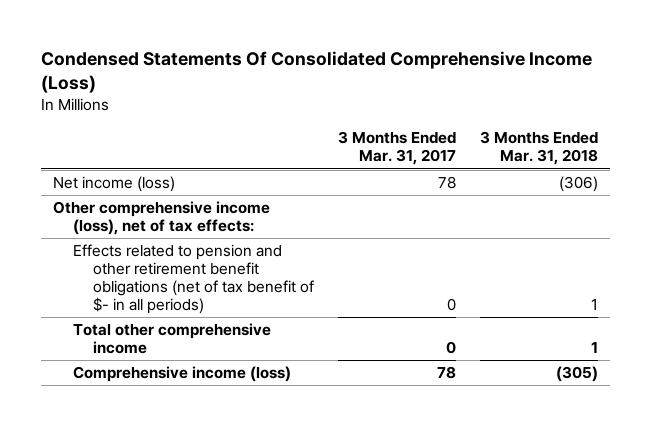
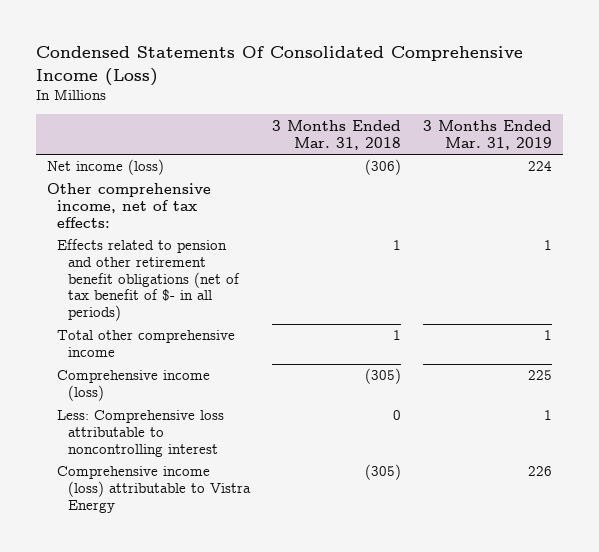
- | 3 Months Ended Mar. 31, 2017 | 3 Months Ended Mar. 31, 2018
+ | 3 Months Ended Mar. 31, 2018 | 3 Months Ended Mar. 31, 2019
- Other comprehensive income (loss), net of tax effects:
+ Other comprehensive income, net of tax effects:
+ Less: Comprehensive loss attributable to noncontrolling interest | 0 | 1
+ Comprehensive income (loss) attributable to Vistra Energy | (305) | 226

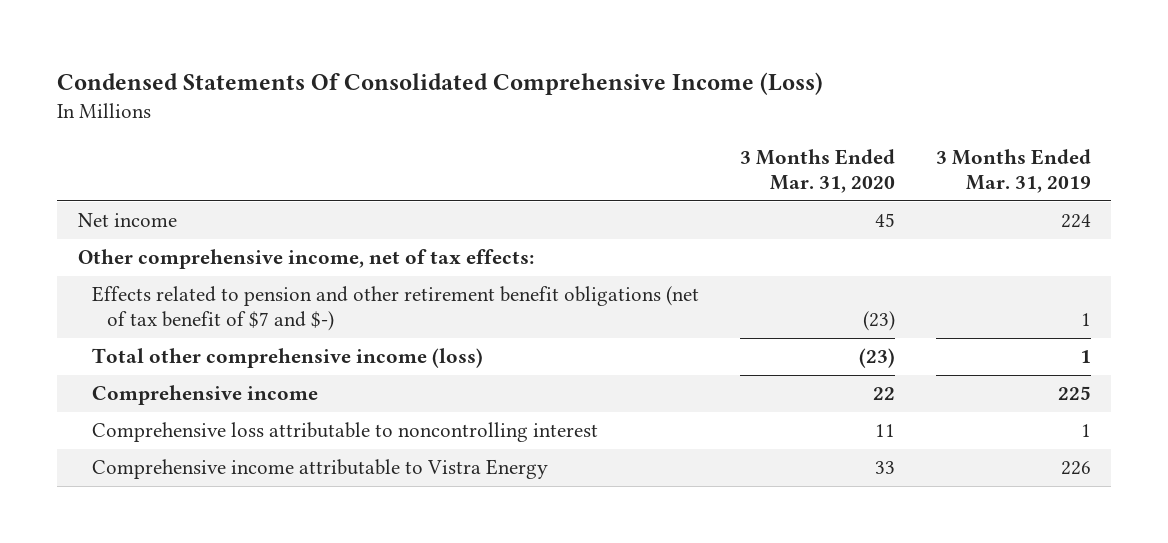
- | 3 Months Ended Mar. 31, 2018 | 3 Months Ended Mar. 31, 2019
+ | 3 Months Ended Mar. 31, 2020 | 3 Months Ended Mar. 31, 2019
- Net income (loss) | (306) | 224
+ Net income | 45 | 224
- Effects related to pension and other retirement benefit obligations (net of tax benefit of $- in all periods) | 1 | 1
- Total other comprehensive income | 1 | 1
- Comprehensive income (loss) | (305) | 225
- Less: Comprehensive loss attributable to noncontrolling interest | 0 | 1
- Comprehensive income (loss) attributable to Vistra Energy | (305) | 226
+ Effects related to pension and other retirement benefit obligations (net of tax benefit of $7 and $-) | (23) | 1
+ Total other comprehensive income (loss) | (23) | 1
+ Comprehensive income | 22 | 225
+ Comprehensive loss attributable to noncontrolling interest | 11 | 1
+ Comprehensive income attributable to Vistra Energy | 33 | 226

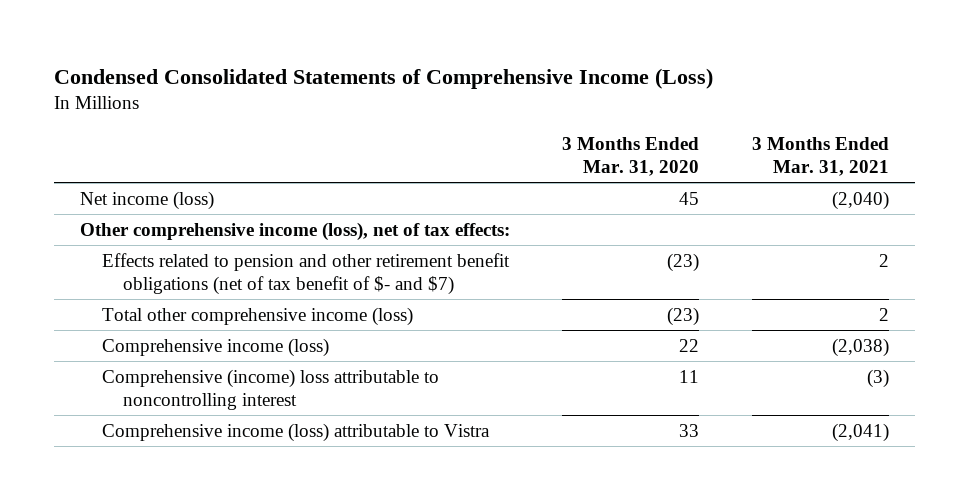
- Condensed Statements Of Consolidated Comprehensive Income (Loss)
+ Condensed Consolidated Statements of Comprehensive Income (Loss)
- | 3 Months Ended Mar. 31, 2020 | 3 Months Ended Mar. 31, 2019
+ | 3 Months Ended Mar. 31, 2020 | 3 Months Ended Mar. 31, 2021
- Net income | 45 | 224
- Other comprehensive income, net of tax effects:
- Effects related to pension and other retirement benefit obligations (net of tax benefit of $7 and $-) | (23) | 1
+ Net income (loss) | 45 | (2,040)
+ Other comprehensive income (loss), net of tax effects:
+ Effects related to pension and other retirement benefit obligations (net of tax benefit of $- and $7) | (23) | 2
- Comprehensive income | 22 | 225
- Comprehensive loss attributable to noncontrolling interest | 11 | 1
- Comprehensive income attributable to Vistra Energy | 33 | 226
+ Comprehensive income (loss) | 22 | (2,038)
+ Comprehensive (income) loss attributable to noncontrolling interest | 11 | (3)
+ Comprehensive income (loss) attributable to Vistra | 33 | (2,041)

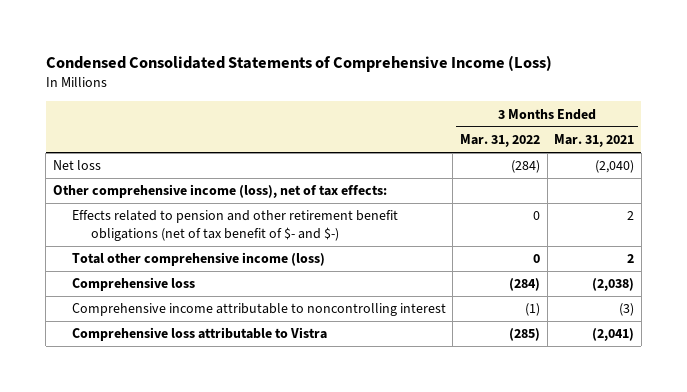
- | 3 Months Ended Mar. 31, 2020 | 3 Months Ended Mar. 31, 2021
+ | 3 Months Ended Mar. 31, 2022 | 3 Months Ended Mar. 31, 2021
- Net income (loss) | 45 | (2,040)
+ Net loss | (284) | (2,040)
- Effects related to pension and other retirement benefit obligations (net of tax benefit of $- and $7) | (23) | 2
+ Effects related to pension and other retirement benefit obligations (net of tax benefit of $- and $-) | 0 | 2
- Comprehensive income (loss) | 22 | (2,038)
- Comprehensive (income) loss attributable to noncontrolling interest | 11 | (3)
- Comprehensive income (loss) attributable to Vistra | 33 | (2,041)
+ Comprehensive loss | (284) | (2,038)
+ Comprehensive income attributable to noncontrolling interest | (1) | (3)
+ Comprehensive loss attributable to Vistra | (285) | (2,041)

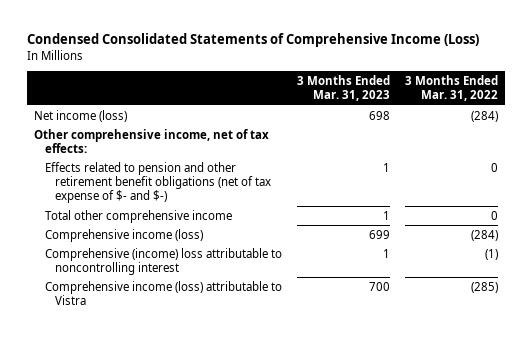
- | 3 Months Ended Mar. 31, 2022 | 3 Months Ended Mar. 31, 2021
+ | 3 Months Ended Mar. 31, 2023 | 3 Months Ended Mar. 31, 2022
- Net loss | (284) | (2,040)
- Other comprehensive income (loss), net of tax effects:
- Effects related to pension and other retirement benefit obligations (net of tax benefit of $- and $-) | 0 | 2
- Total other comprehensive income (loss) | 0 | 2
- Comprehensive loss | (284) | (2,038)
- Comprehensive income attributable to noncontrolling interest | (1) | (3)
- Comprehensive loss attributable to Vistra | (285) | (2,041)
+ Net income (loss) | 698 | (284)
+ Other comprehensive income, net of tax effects:
+ Effects related to pension and other retirement benefit obligations (net of tax expense of $- and $-) | 1 | 0
+ Total other comprehensive income | 1 | 0
+ Comprehensive income (loss) | 699 | (284)
+ Comprehensive (income) loss attributable to noncontrolling interest | 1 | (1)
+ Comprehensive income (loss) attributable to Vistra | 700 | (285)

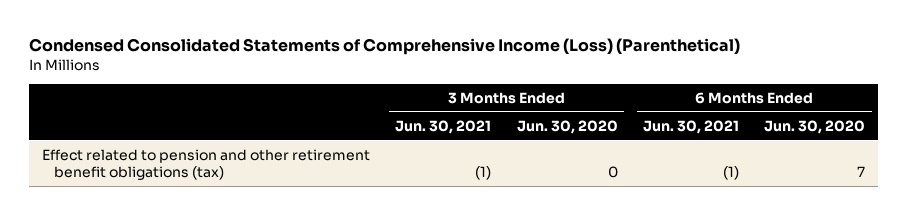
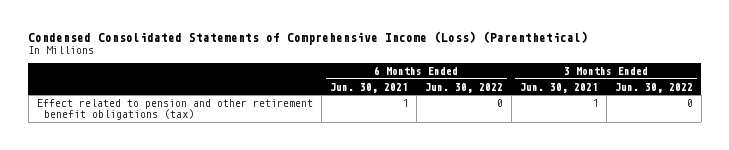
- | 3 Months Ended Jun. 30, 2021 | 3 Months Ended Jun. 30, 2020 | 6 Months Ended Jun. 30, 2021 | 6 Months Ended Jun. 30, 2020
+ | 6 Months Ended Jun. 30, 2021 | 6 Months Ended Jun. 30, 2022 | 3 Months Ended Jun. 30, 2021 | 3 Months Ended Jun. 30, 2022
- Effect related to pension and other retirement benefit obligations (tax) | (1) | 0 | (1) | 7
+ Effect related to pension and other retirement benefit obligations (tax) | 1 | 0 | 1 | 0

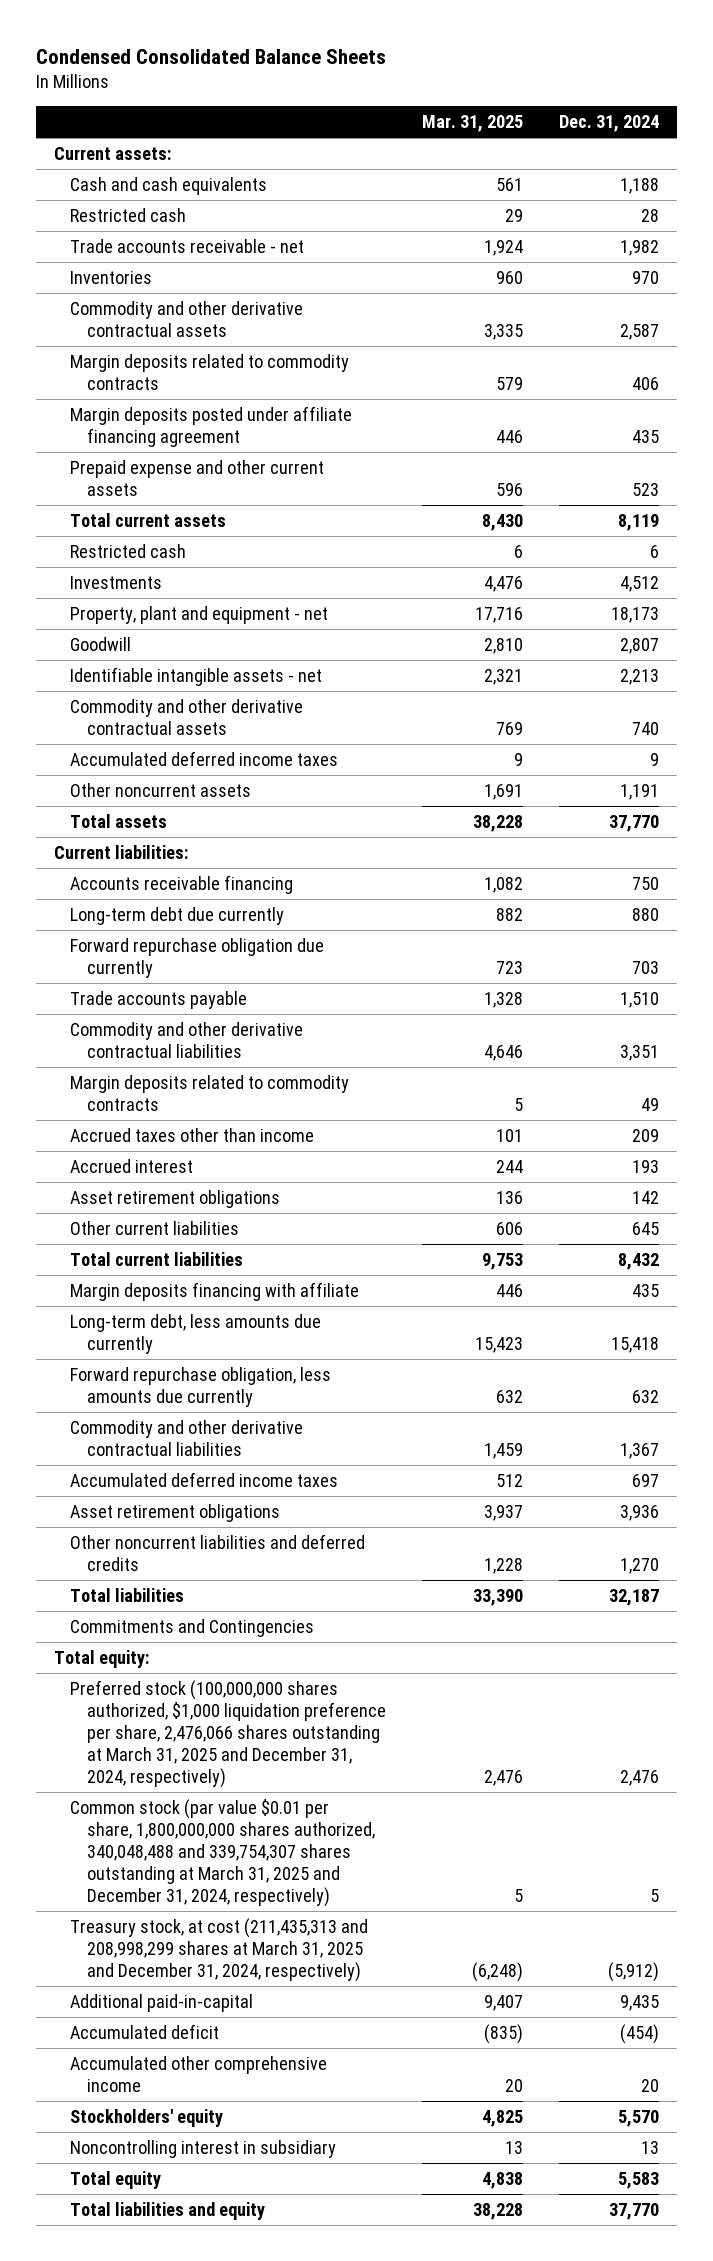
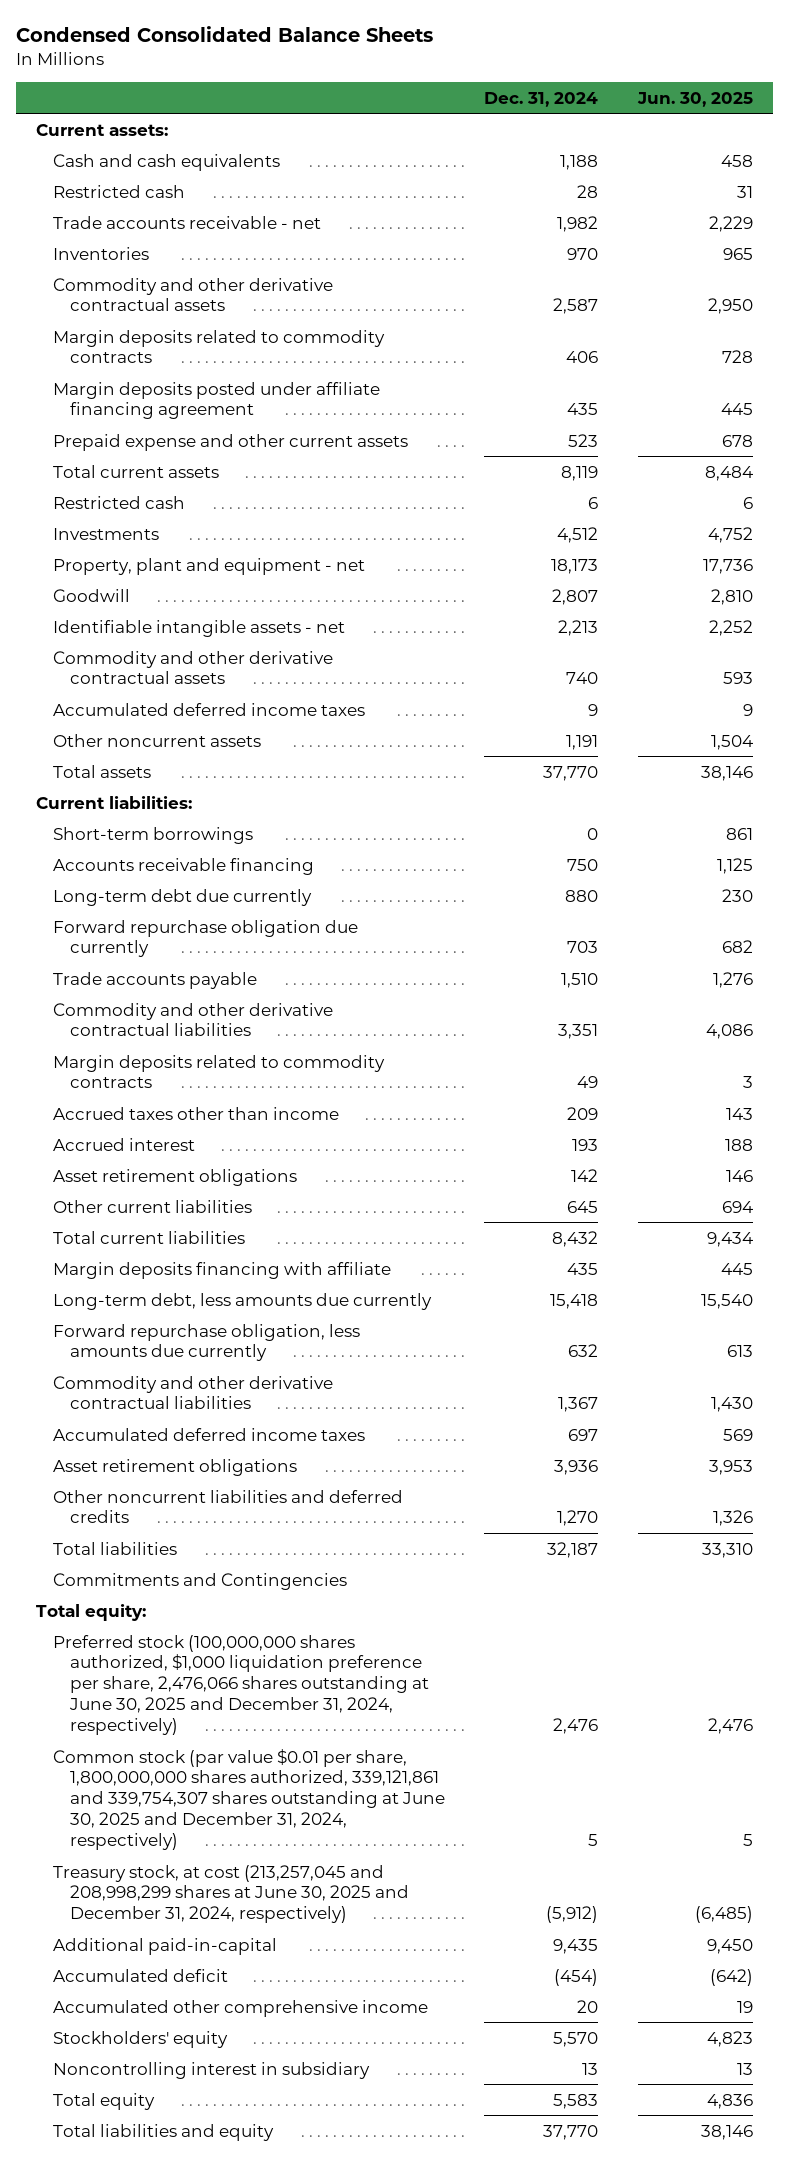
- | Mar. 31, 2025 | Dec. 31, 2024
+ | Dec. 31, 2024 | Jun. 30, 2025
+ Short-term borrowings | 0 | 861
- Preferred stock (100,000,000 shares authorized, $1,000 liquidation preference per share, 2,476,066 shares outstanding at March 31, 2025 and December 31, 2024, respectively) | 2,476 | 2,476
- Common stock (par value $0.01 per share, 1,800,000,000 shares authorized, 340,048,488 and 339,754,307 shares outstanding at March 31, 2025 and December 31, 2024, respectively) | 5 | 5
- Treasury stock, at cost (211,435,313 and 208,998,299 shares at March 31, 2025 and December 31, 2024, respectively) | (6,248) | (5,912)
+ Preferred stock (100,000,000 shares authorized, $1,000 liquidation preference per share, 2,476,066 shares outstanding at June 30, 2025 and December 31, 2024, respectively) | 2,476 | 2,476
+ Common stock (par value $0.01 per share, 1,800,000,000 shares authorized, 339,121,861 and 339,754,307 shares outstanding at June 30, 2025 and December 31, 2024, respectively) | 5 | 5
+ Treasury stock, at cost (213,257,045 and 208,998,299 shares at June 30, 2025 and December 31, 2024, respectively) | (5,912) | (6,485)

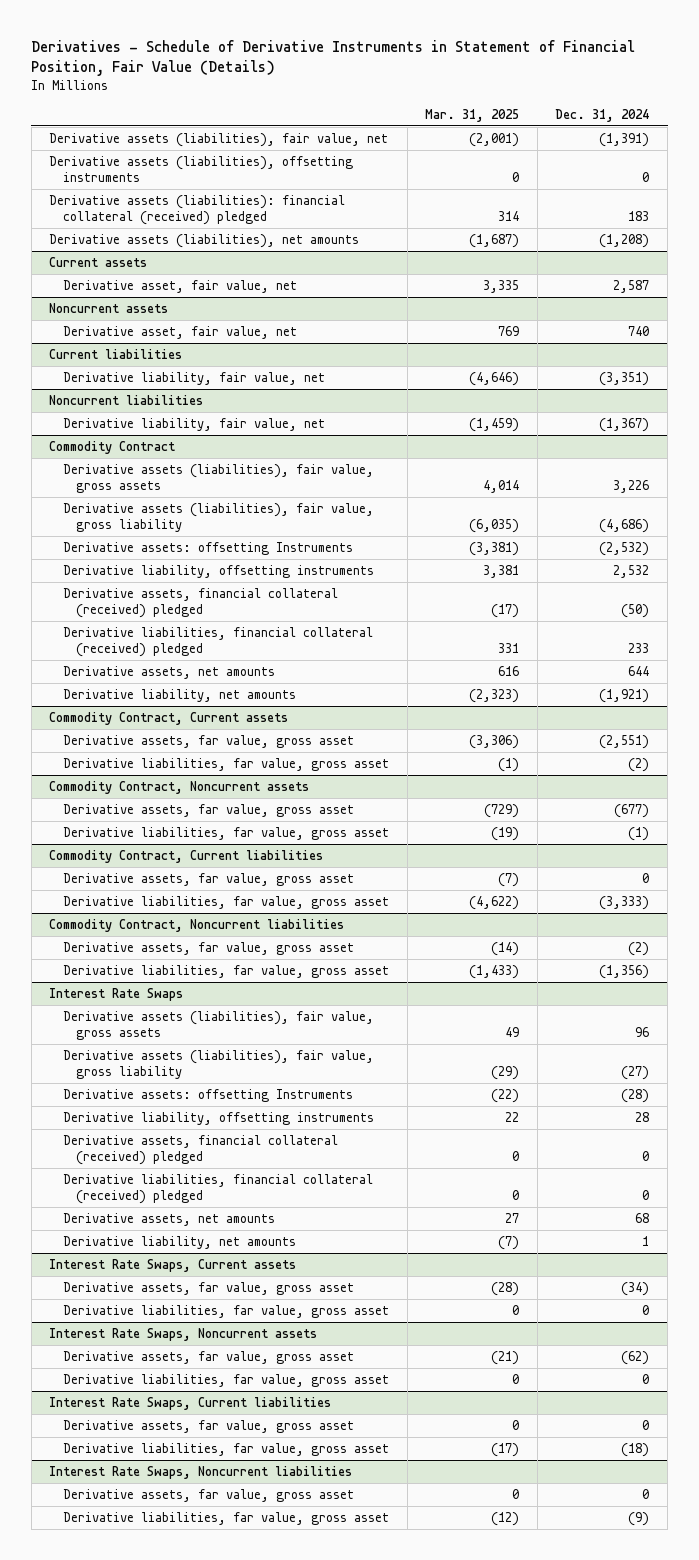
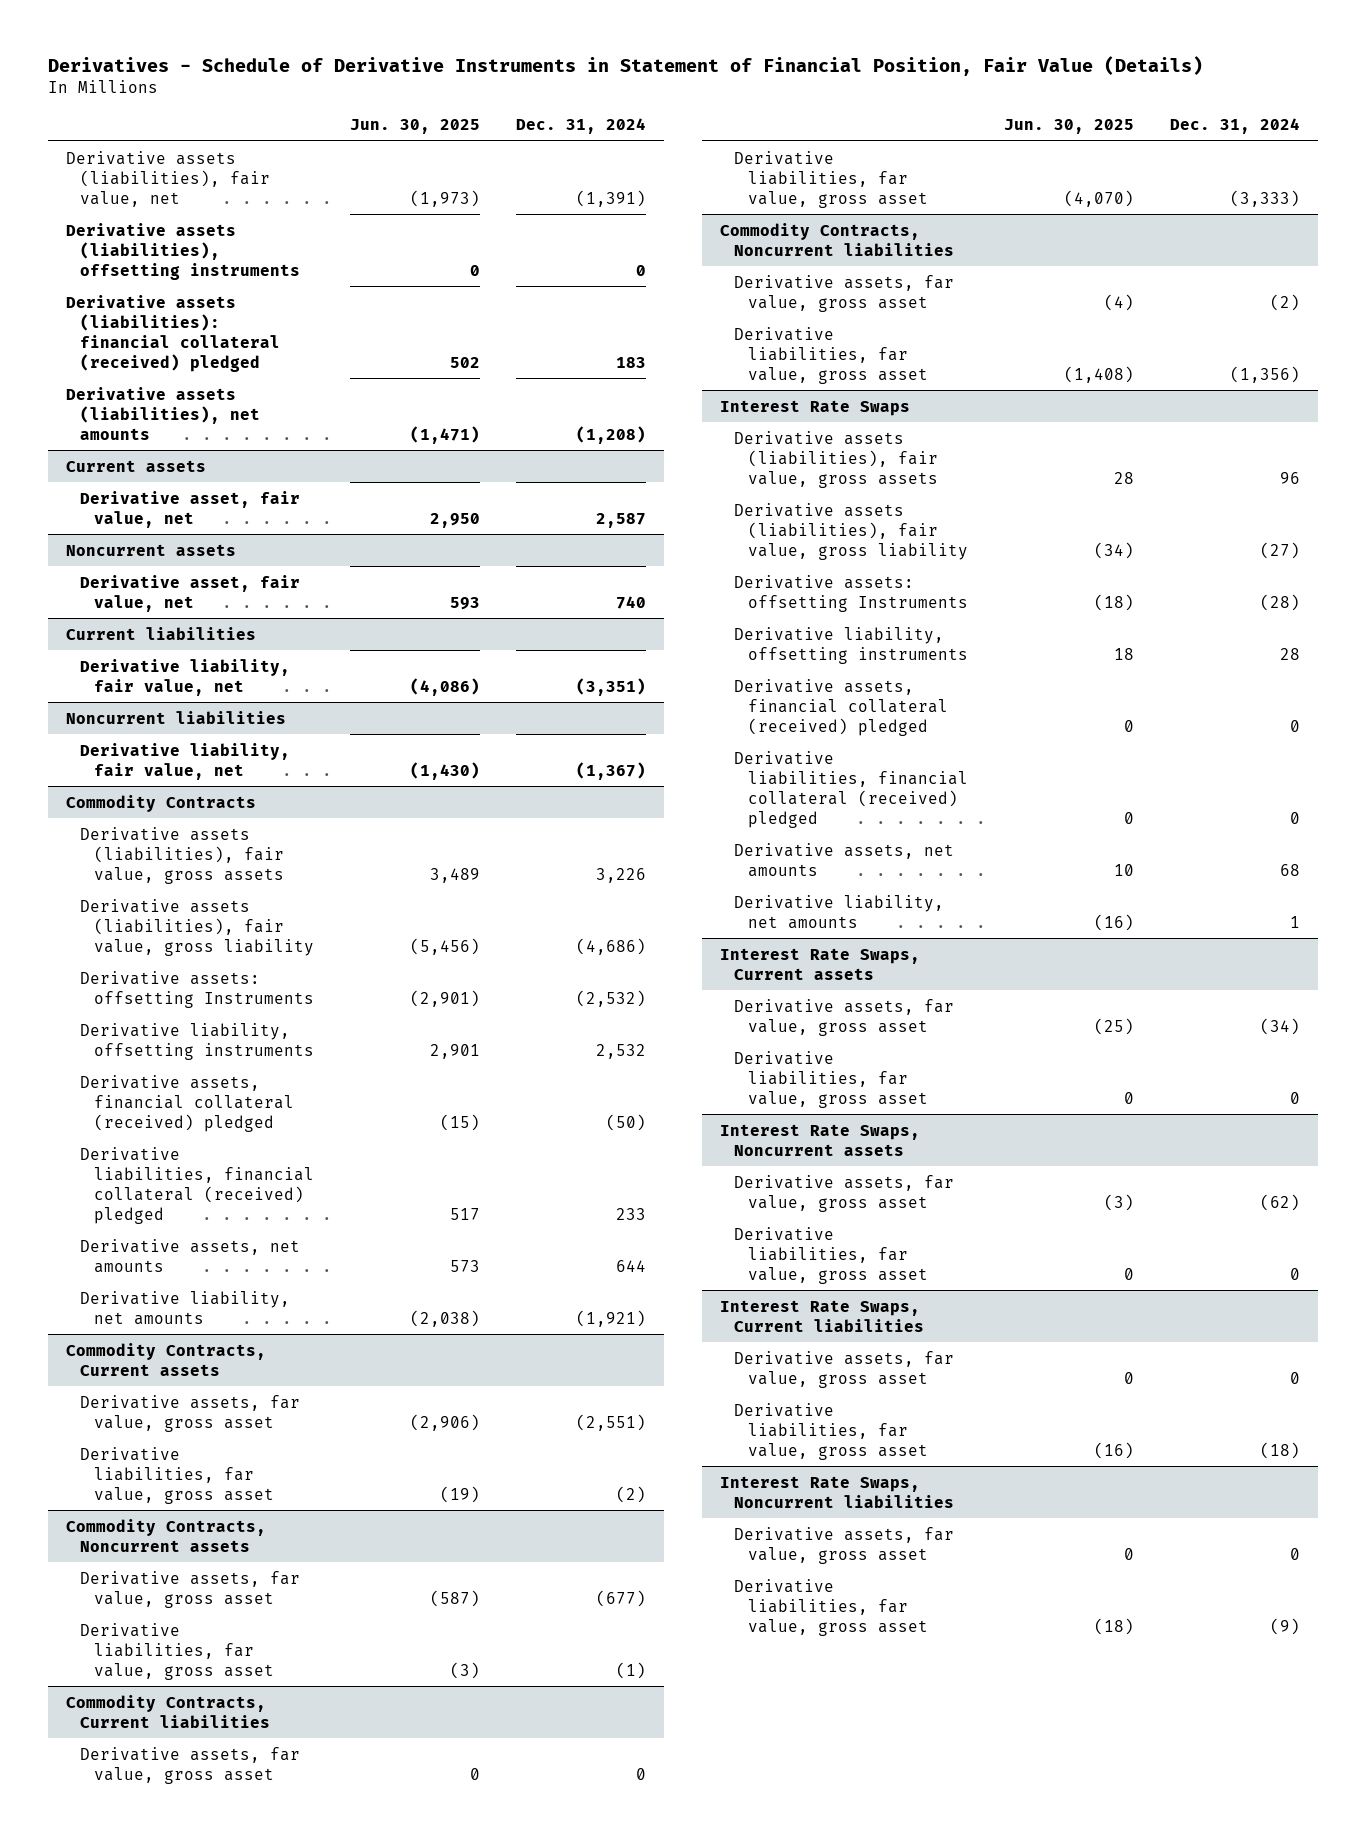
- | Mar. 31, 2025 | Dec. 31, 2024
+ | Jun. 30, 2025 | Dec. 31, 2024
- Commodity Contract
+ Commodity Contracts
- Commodity Contract, Current assets
+ Commodity Contracts, Current assets
- Commodity Contract, Noncurrent assets
+ Commodity Contracts, Noncurrent assets
- Commodity Contract, Current liabilities
+ Commodity Contracts, Current liabilities
- Commodity Contract, Noncurrent liabilities
+ Commodity Contracts, Noncurrent liabilities

